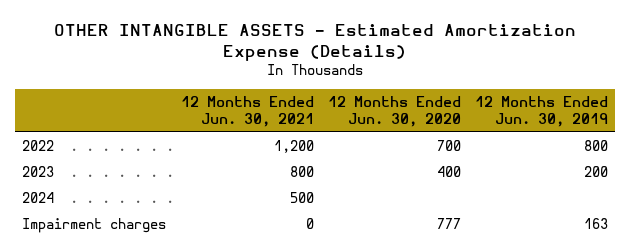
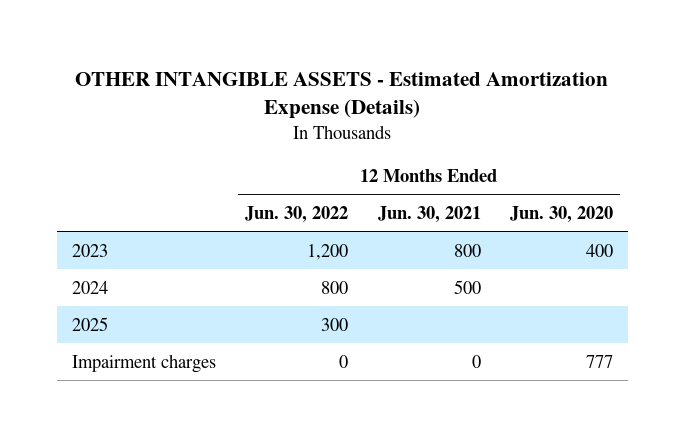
- | 12 Months Ended Jun. 30, 2021 | 12 Months Ended Jun. 30, 2020 | 12 Months Ended Jun. 30, 2019
+ | 12 Months Ended Jun. 30, 2022 | 12 Months Ended Jun. 30, 2021 | 12 Months Ended Jun. 30, 2020
- 2022 | 1,200 | 700 | 800
+ 2025 | 300 | |

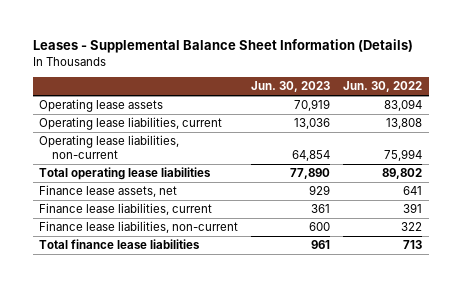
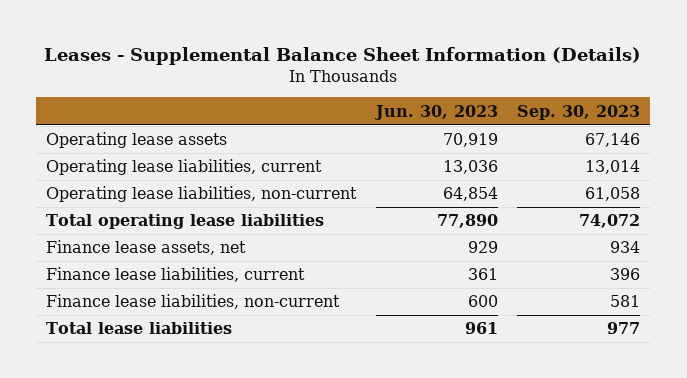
- | Jun. 30, 2023 | Jun. 30, 2022
+ | Jun. 30, 2023 | Sep. 30, 2023
- Total finance lease liabilities | 961 | 713
+ Total lease liabilities | 961 | 977

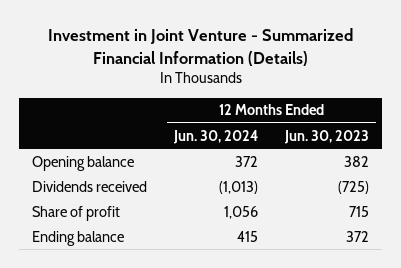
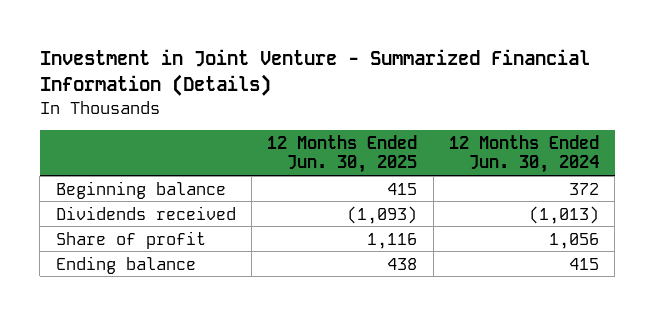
- | 12 Months Ended Jun. 30, 2024 | 12 Months Ended Jun. 30, 2023
+ | 12 Months Ended Jun. 30, 2025 | 12 Months Ended Jun. 30, 2024
- Opening balance | 372 | 382
+ Beginning balance | 415 | 372

